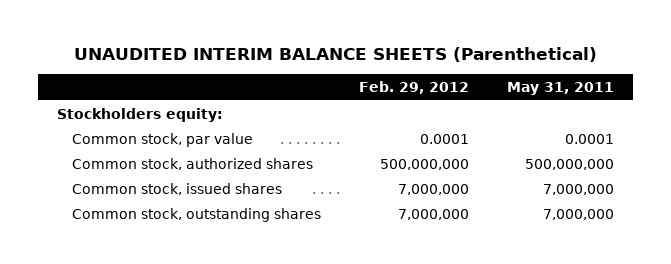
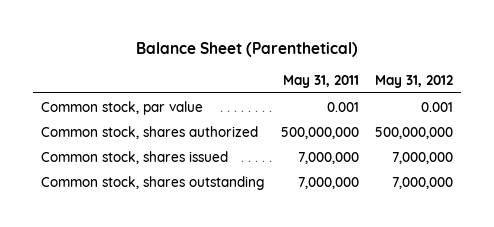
- UNAUDITED INTERIM BALANCE SHEETS (Parenthetical)
+ Balance Sheet (Parenthetical)
- | Feb. 29, 2012 | May 31, 2011
+ | May 31, 2011 | May 31, 2012
- Stockholders equity:
- Common stock, par value | 0.0001 | 0.0001
- Common stock, authorized shares | 500,000,000 | 500,000,000
- Common stock, issued shares | 7,000,000 | 7,000,000
- Common stock, outstanding shares | 7,000,000 | 7,000,000
+ Common stock, par value | 0.001 | 0.001
+ Common stock, shares authorized | 500,000,000 | 500,000,000
+ Common stock, shares issued | 7,000,000 | 7,000,000
+ Common stock, shares outstanding | 7,000,000 | 7,000,000

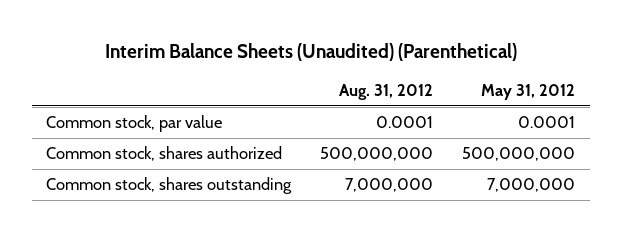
- Balance Sheet (Parenthetical)
+ Interim Balance Sheets (Unaudited) (Parenthetical)
- | May 31, 2011 | May 31, 2012
+ | Aug. 31, 2012 | May 31, 2012
- Common stock, par value | 0.001 | 0.001
+ Common stock, par value | 0.0001 | 0.0001
- Common stock, shares issued | 7,000,000 | 7,000,000

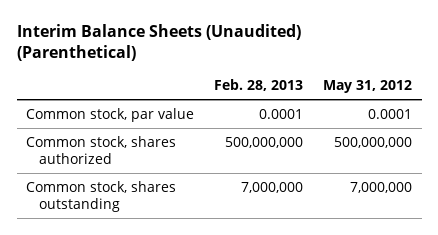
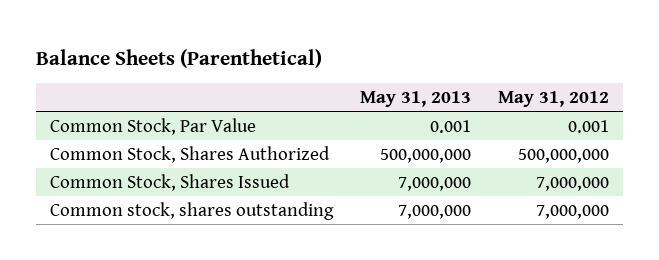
- Interim Balance Sheets (Unaudited) (Parenthetical)
+ Balance Sheets (Parenthetical)
- | Feb. 28, 2013 | May 31, 2012
+ | May 31, 2013 | May 31, 2012
- Common stock, par value | 0.0001 | 0.0001
- Common stock, shares authorized | 500,000,000 | 500,000,000
+ Common Stock, Par Value | 0.001 | 0.001
+ Common Stock, Shares Authorized | 500,000,000 | 500,000,000
+ Common Stock, Shares Issued | 7,000,000 | 7,000,000

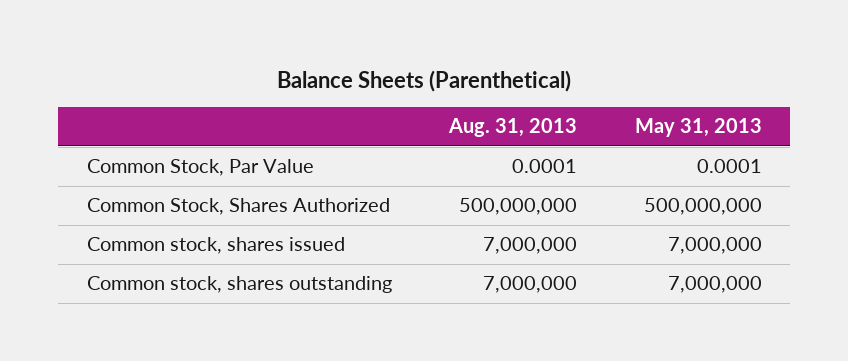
- | May 31, 2013 | May 31, 2012
+ | Aug. 31, 2013 | May 31, 2013
- Common Stock, Par Value | 0.001 | 0.001
+ Common Stock, Par Value | 0.0001 | 0.0001
- Common Stock, Shares Issued | 7,000,000 | 7,000,000
+ Common stock, shares issued | 7,000,000 | 7,000,000

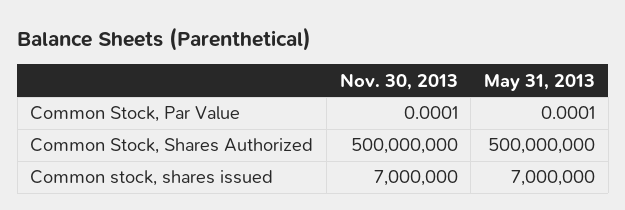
- | Aug. 31, 2013 | May 31, 2013
+ | Nov. 30, 2013 | May 31, 2013
- Common stock, shares outstanding | 7,000,000 | 7,000,000

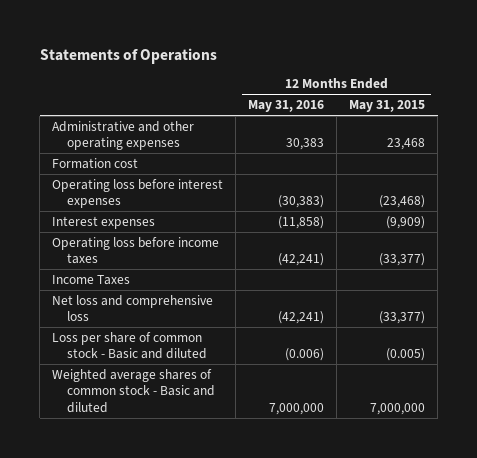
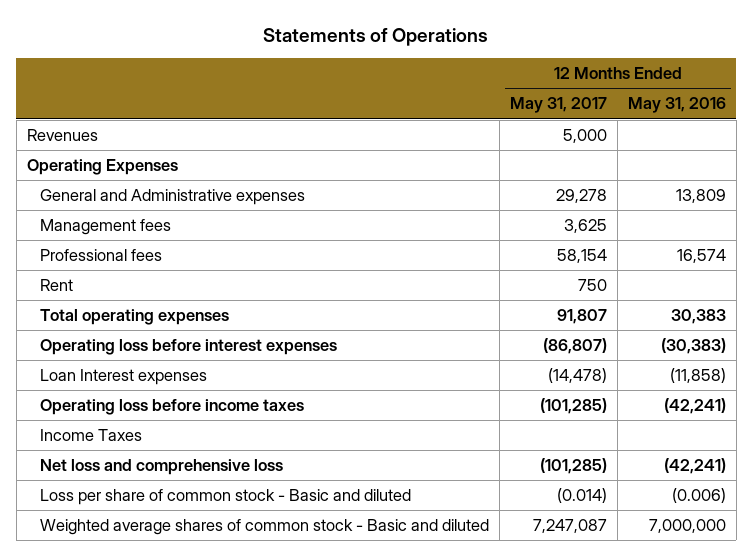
- | 12 Months Ended May 31, 2016 | 12 Months Ended May 31, 2015
+ | 12 Months Ended May 31, 2017 | 12 Months Ended May 31, 2016
- Administrative and other operating expenses | 30,383 | 23,468
- Formation cost
+ Revenues | 5,000 |
+ Operating Expenses
+ General and Administrative expenses | 29,278 | 13,809
+ Management fees | 3,625 |
+ Professional fees | 58,154 | 16,574
+ Rent | 750 |
+ Total operating expenses | 91,807 | 30,383
- Interest expenses | (11,858) | (9,909)
+ Loan Interest expenses | (14,478) | (11,858)

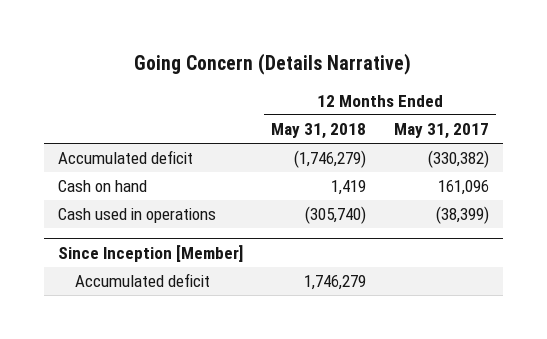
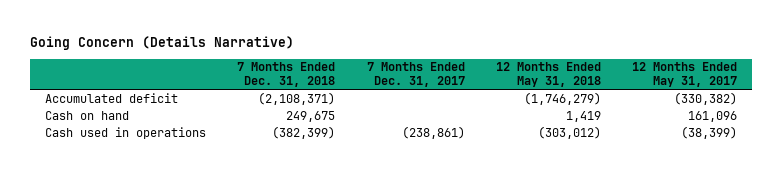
- | 12 Months Ended May 31, 2018 | 12 Months Ended May 31, 2017
+ | 7 Months Ended Dec. 31, 2018 | 7 Months Ended Dec. 31, 2017 | 12 Months Ended May 31, 2018 | 12 Months Ended May 31, 2017
- Cash used in operations | (305,740) | (38,399)
- Since Inception [Member]
- Accumulated deficit | 1,746,279 |
+ Cash used in operations | (382,399) | (238,861) | (303,012) | (38,399)

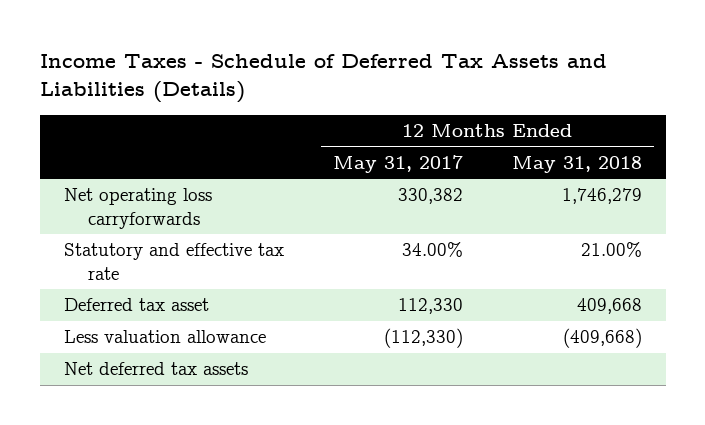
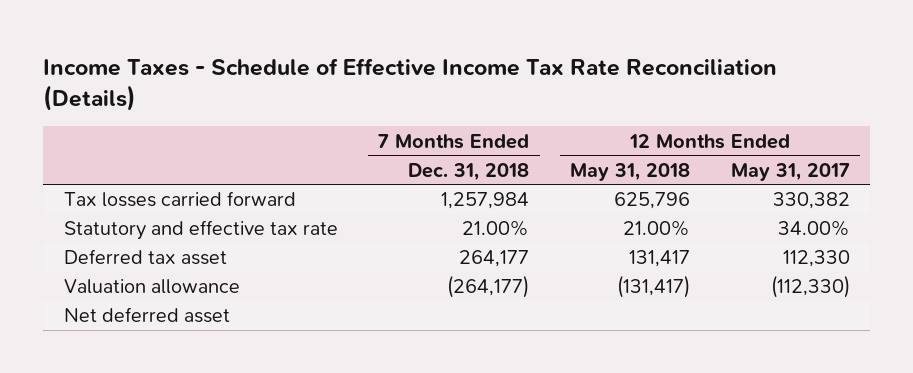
- Income Taxes - Schedule of Deferred Tax Assets and Liabilities (Details)
+ Income Taxes - Schedule of Effective Income Tax Rate Reconciliation (Details)
- | 12 Months Ended May 31, 2017 | 12 Months Ended May 31, 2018
+ | 7 Months Ended Dec. 31, 2018 | 12 Months Ended May 31, 2018 | 12 Months Ended May 31, 2017
- Net operating loss carryforwards | 330,382 | 1,746,279
+ Tax losses carried forward | 1,257,984 | 625,796 | 330,382
- Deferred tax asset | 112,330 | 409,668
- Less valuation allowance | (112,330) | (409,668)
- Net deferred tax assets
+ Deferred tax asset | 264,177 | 131,417 | 112,330
+ Valuation allowance | (264,177) | (131,417) | (112,330)
+ Net deferred asset

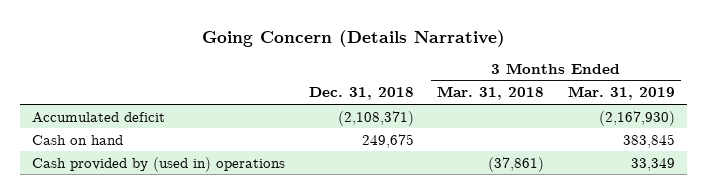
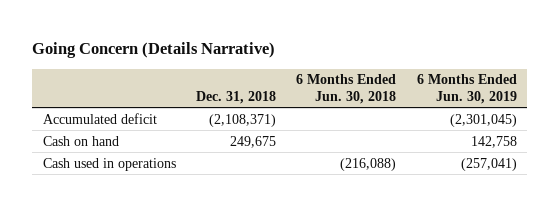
- | Dec. 31, 2018 | 3 Months Ended Mar. 31, 2018 | 3 Months Ended Mar. 31, 2019
+ | Dec. 31, 2018 | 6 Months Ended Jun. 30, 2018 | 6 Months Ended Jun. 30, 2019
- Cash provided by (used in) operations | | (37,861) | 33,349
+ Cash used in operations | | (216,088) | (257,041)

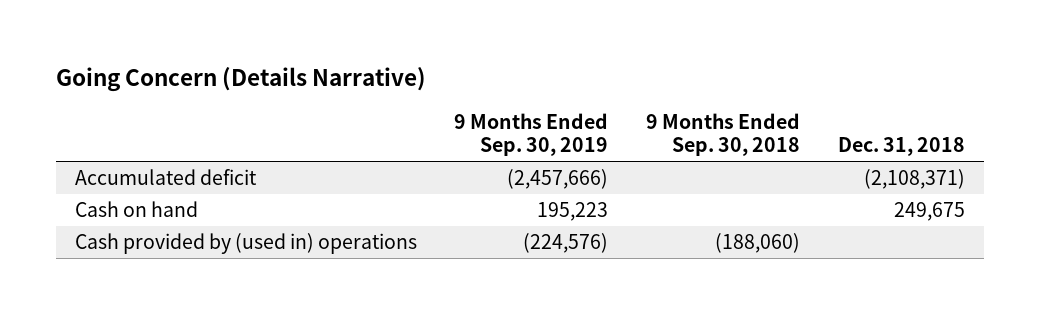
- | Dec. 31, 2018 | 6 Months Ended Jun. 30, 2018 | 6 Months Ended Jun. 30, 2019
+ | 9 Months Ended Sep. 30, 2019 | 9 Months Ended Sep. 30, 2018 | Dec. 31, 2018
- Cash used in operations | | (216,088) | (257,041)
+ Cash provided by (used in) operations | (224,576) | (188,060) |

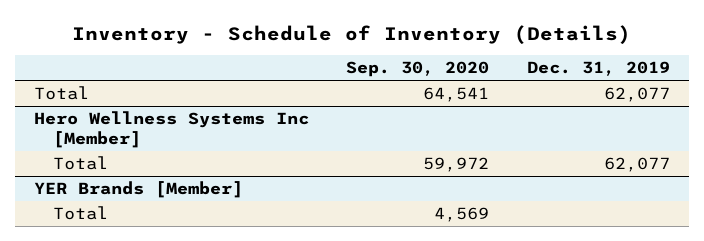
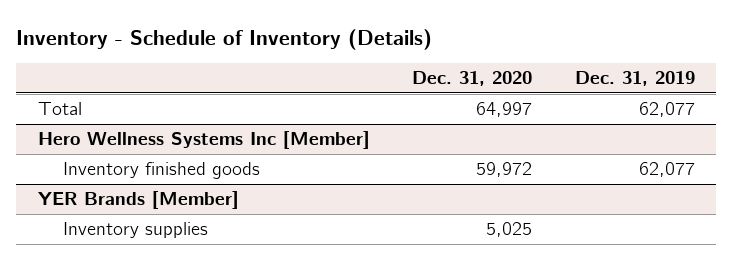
- | Sep. 30, 2020 | Dec. 31, 2019
+ | Dec. 31, 2020 | Dec. 31, 2019
@ Hero Wellness Systems Inc [Member]
- Total | 59,972 | 62,077
+ Inventory finished goods | 59,972 | 62,077
@ YER Brands [Member]
- Total | 4,569 |
+ Inventory supplies | 5,025 |

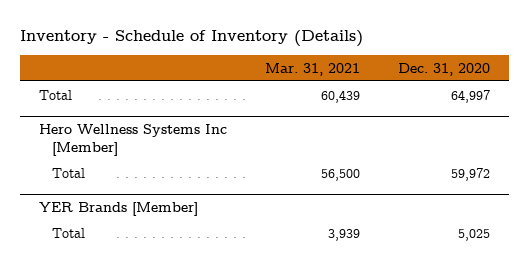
- | Dec. 31, 2020 | Dec. 31, 2019
+ | Mar. 31, 2021 | Dec. 31, 2020
@ Hero Wellness Systems Inc [Member]
- Inventory finished goods | 59,972 | 62,077
+ Total | 56,500 | 59,972
@ YER Brands [Member]
- Inventory supplies | 5,025 |
+ Total | 3,939 | 5,025

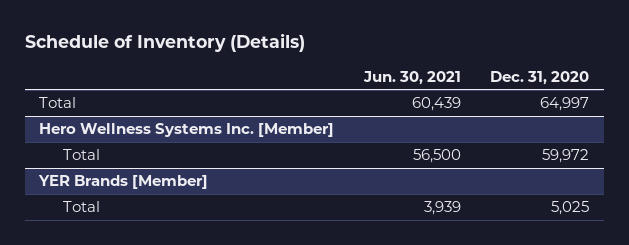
- Inventory - Schedule of Inventory (Details)
+ Schedule of Inventory (Details)
- | Mar. 31, 2021 | Dec. 31, 2020
+ | Jun. 30, 2021 | Dec. 31, 2020
- Hero Wellness Systems Inc [Member]
+ Hero Wellness Systems Inc. [Member]

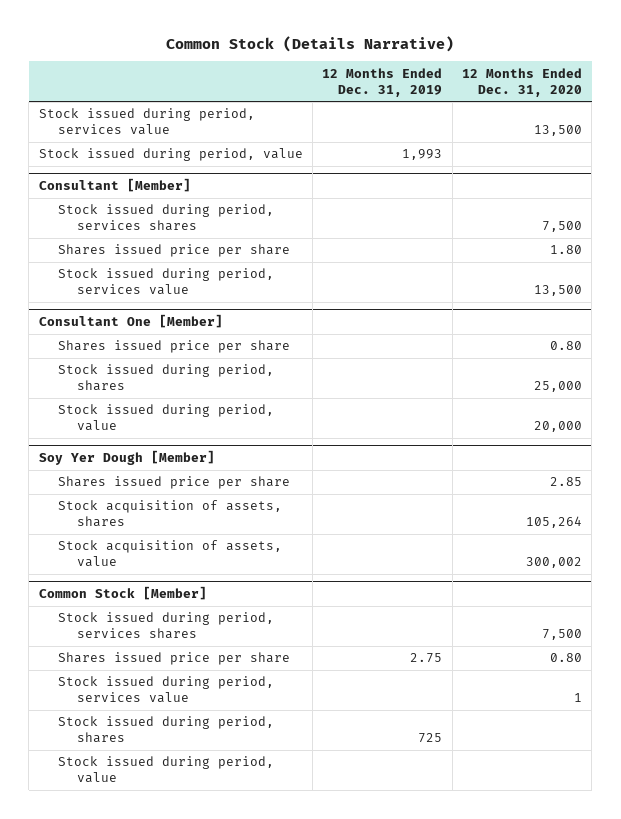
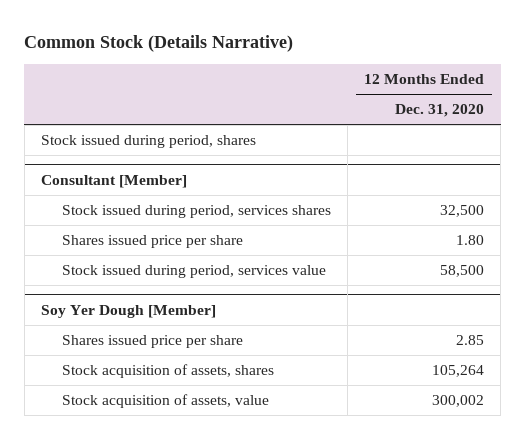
- | 12 Months Ended Dec. 31, 2019 | 12 Months Ended Dec. 31, 2020
+ | 12 Months Ended Dec. 31, 2020
- Stock issued during period, services value | | 13,500
- Stock issued during period, value | 1,993 |
+ Stock issued during period, shares
@ Consultant [Member]
- Stock issued during period, services shares | | 7,500
+ Stock issued during period, services shares | 32,500
- Stock issued during period, services value | | 13,500
- Consultant One [Member]
- Shares issued price per share | | 0.80
- Stock issued during period, shares | | 25,000
- Stock issued during period, value | | 20,000
@ Consultant [Member]
+ Stock issued during period, services value | 58,500
- Common Stock [Member]
- Stock issued during period, services shares | | 7,500
- Shares issued price per share | 2.75 | 0.80
- Stock issued during period, services value | | 1
- Stock issued during period, shares | 725 |
- Stock issued during period, value

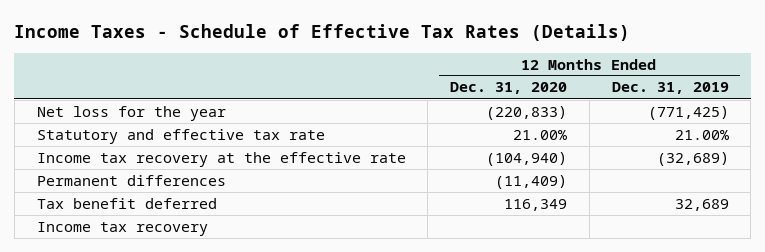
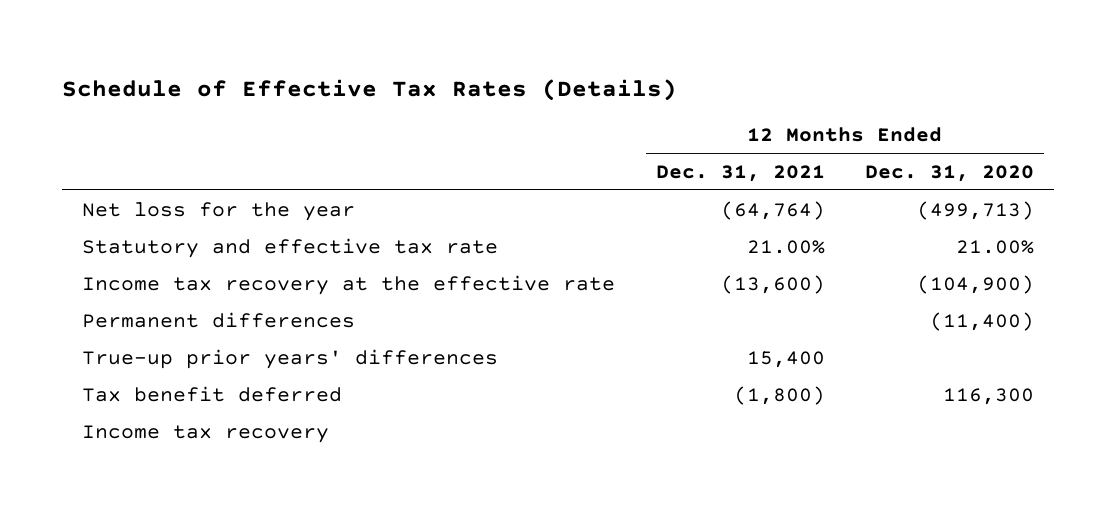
- Income Taxes - Schedule of Effective Tax Rates (Details)
+ Schedule of Effective Tax Rates (Details)
- | 12 Months Ended Dec. 31, 2020 | 12 Months Ended Dec. 31, 2019
+ | 12 Months Ended Dec. 31, 2021 | 12 Months Ended Dec. 31, 2020
- Net loss for the year | (220,833) | (771,425)
+ Net loss for the year | (64,764) | (499,713)
- Income tax recovery at the effective rate | (104,940) | (32,689)
- Permanent differences | (11,409) |
- Tax benefit deferred | 116,349 | 32,689
+ Income tax recovery at the effective rate | (13,600) | (104,900)
+ Permanent differences | | (11,400)
+ True-up prior years' differences | 15,400 |
+ Tax benefit deferred | (1,800) | 116,300

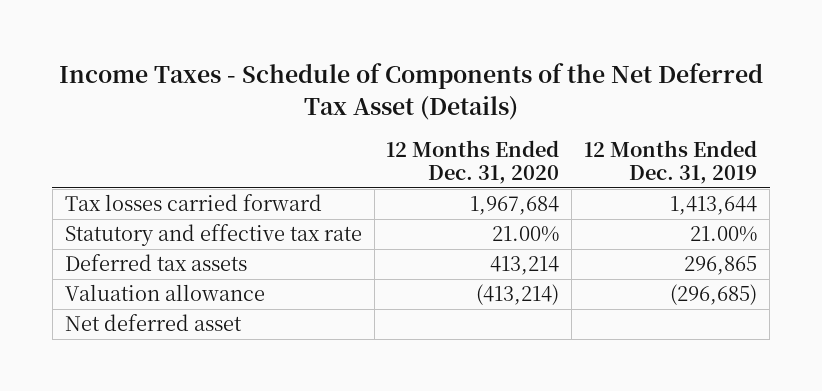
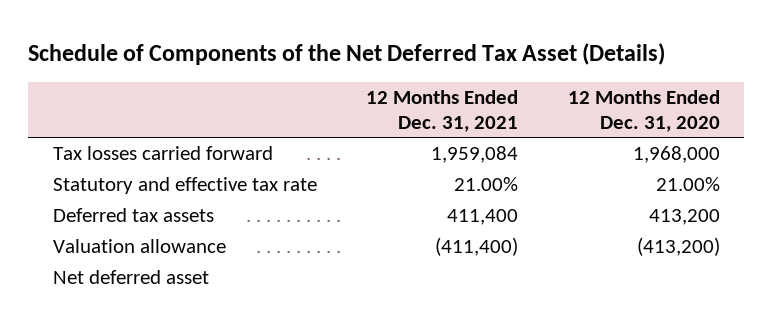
- Income Taxes - Schedule of Components of the Net Deferred Tax Asset (Details)
+ Schedule of Components of the Net Deferred Tax Asset (Details)
- | 12 Months Ended Dec. 31, 2020 | 12 Months Ended Dec. 31, 2019
+ | 12 Months Ended Dec. 31, 2021 | 12 Months Ended Dec. 31, 2020
- Tax losses carried forward | 1,967,684 | 1,413,644
+ Tax losses carried forward | 1,959,084 | 1,968,000
- Deferred tax assets | 413,214 | 296,865
- Valuation allowance | (413,214) | (296,685)
+ Deferred tax assets | 411,400 | 413,200
+ Valuation allowance | (411,400) | (413,200)

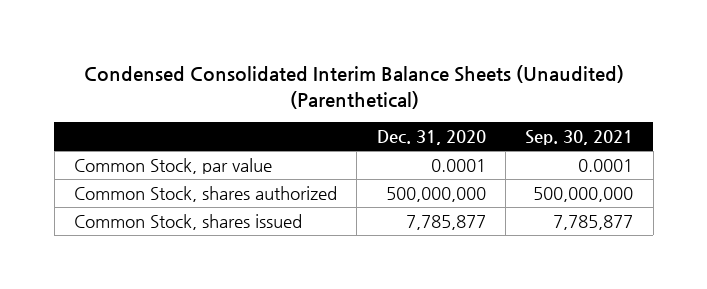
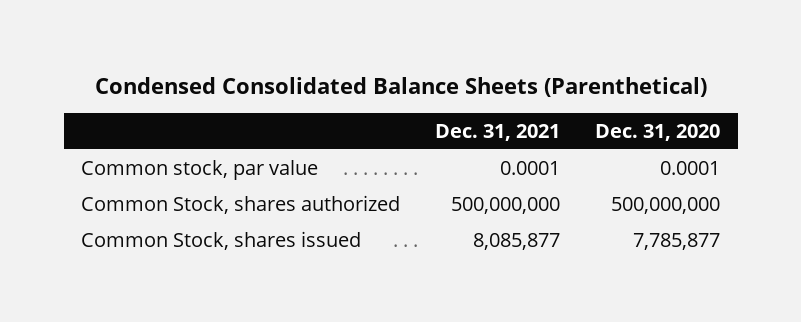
- Condensed Consolidated Interim Balance Sheets (Unaudited) (Parenthetical)
+ Condensed Consolidated Balance Sheets (Parenthetical)
- | Dec. 31, 2020 | Sep. 30, 2021
+ | Dec. 31, 2021 | Dec. 31, 2020
- Common Stock, par value | 0.0001 | 0.0001
+ Common stock, par value | 0.0001 | 0.0001

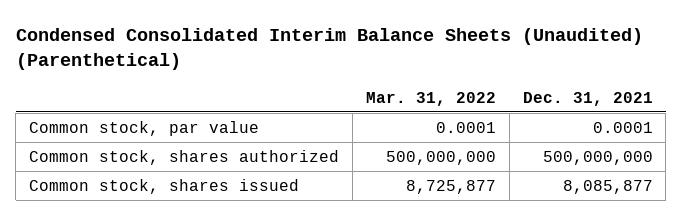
- Condensed Consolidated Balance Sheets (Parenthetical)
+ Condensed Consolidated Interim Balance Sheets (Unaudited) (Parenthetical)
- | Dec. 31, 2021 | Dec. 31, 2020
+ | Mar. 31, 2022 | Dec. 31, 2021
- Common Stock, shares authorized | 500,000,000 | 500,000,000
- Common Stock, shares issued | 8,085,877 | 7,785,877
+ Common stock, shares authorized | 500,000,000 | 500,000,000
+ Common stock, shares issued | 8,725,877 | 8,085,877

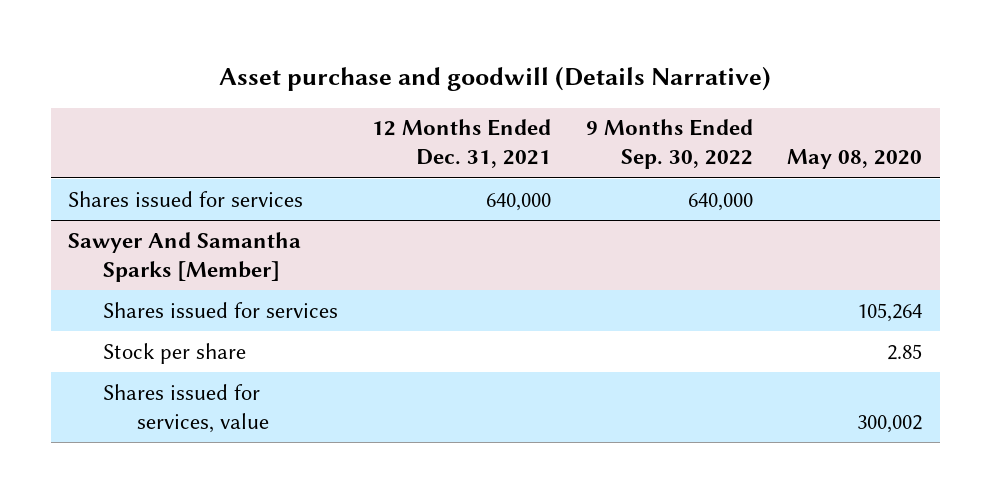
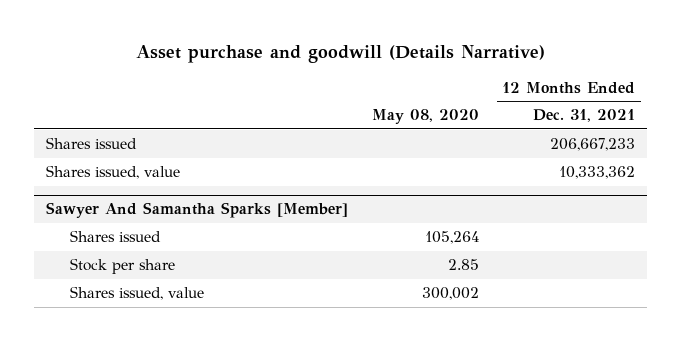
- | 12 Months Ended Dec. 31, 2021 | 9 Months Ended Sep. 30, 2022 | May 08, 2020
+ | May 08, 2020 | 12 Months Ended Dec. 31, 2021
- Shares issued for services | 640,000 | 640,000 |
+ Shares issued | | 206,667,233
+ Shares issued, value | | 10,333,362
@ Sawyer And Samantha Sparks [Member]
- Shares issued for services | | | 105,264
+ Shares issued | 105,264 |
- Shares issued for services, value | | | 300,002
+ Shares issued, value | 300,002 |

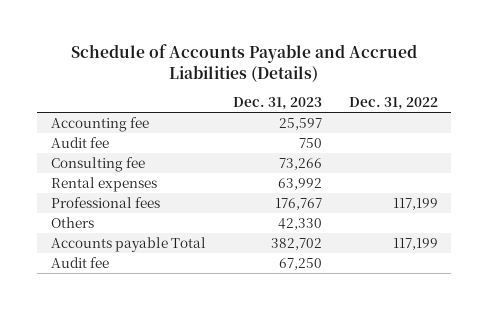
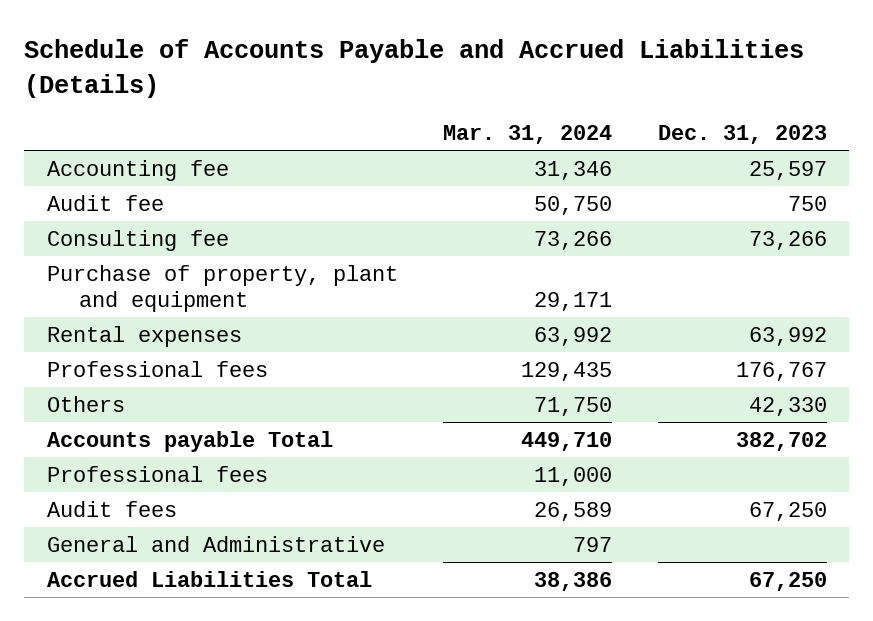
- | Dec. 31, 2023 | Dec. 31, 2022
+ | Mar. 31, 2024 | Dec. 31, 2023
+ Purchase of property, plant and equipment | 29,171 |
- Audit fee | 67,250 |
+ Professional fees | 11,000 |
+ Audit fees | 26,589 | 67,250
+ General and Administrative | 797 |
+ Accrued Liabilities Total | 38,386 | 67,250

